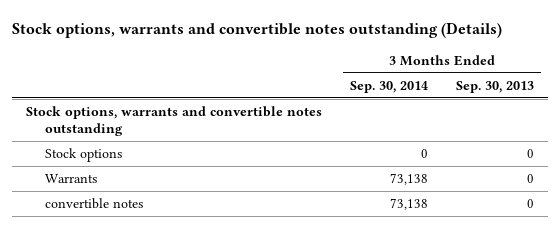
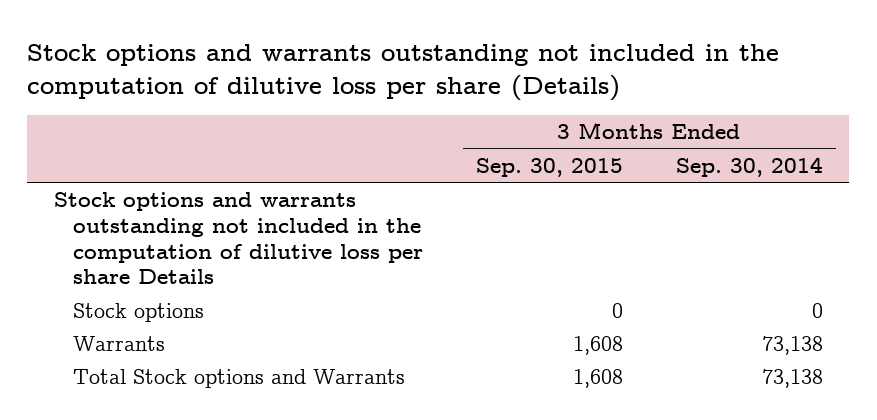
- Stock options, warrants and convertible notes outstanding (Details)
+ Stock options and warrants outstanding not included in the computation of dilutive loss per share (Details)
- | 3 Months Ended Sep. 30, 2014 | 3 Months Ended Sep. 30, 2013
+ | 3 Months Ended Sep. 30, 2015 | 3 Months Ended Sep. 30, 2014
- Stock options, warrants and convertible notes outstanding
+ Stock options and warrants outstanding not included in the computation of dilutive loss per share Details
- convertible notes | 73,138 | 0
+ Total Stock options and Warrants | 1,608 | 73,138

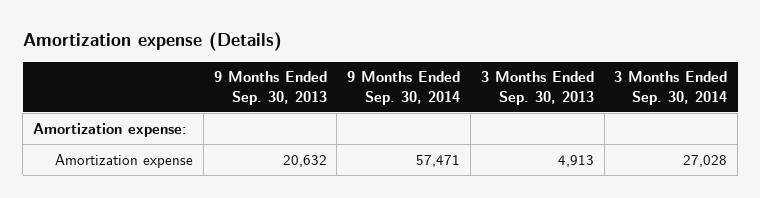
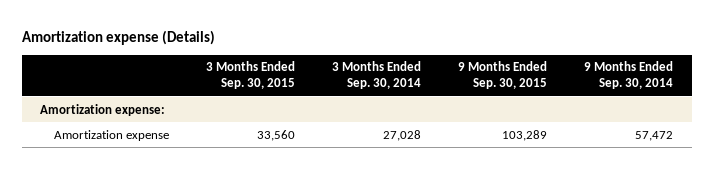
- | 9 Months Ended Sep. 30, 2013 | 9 Months Ended Sep. 30, 2014 | 3 Months Ended Sep. 30, 2013 | 3 Months Ended Sep. 30, 2014
+ | 3 Months Ended Sep. 30, 2015 | 3 Months Ended Sep. 30, 2014 | 9 Months Ended Sep. 30, 2015 | 9 Months Ended Sep. 30, 2014
- Amortization expense | 20,632 | 57,471 | 4,913 | 27,028
+ Amortization expense | 33,560 | 27,028 | 103,289 | 57,472

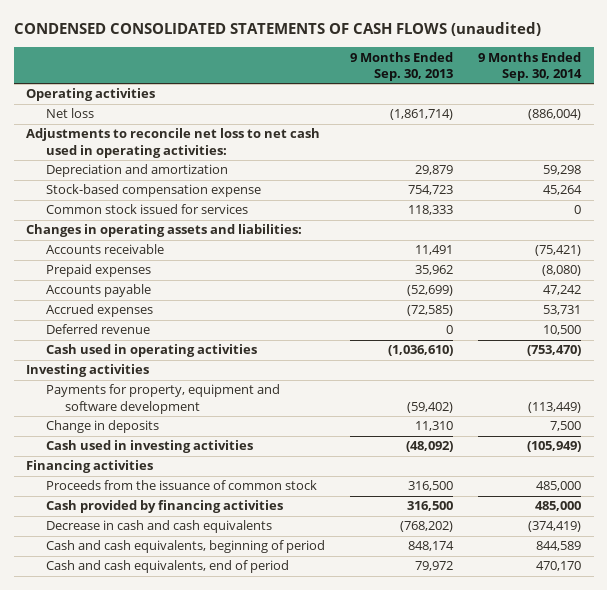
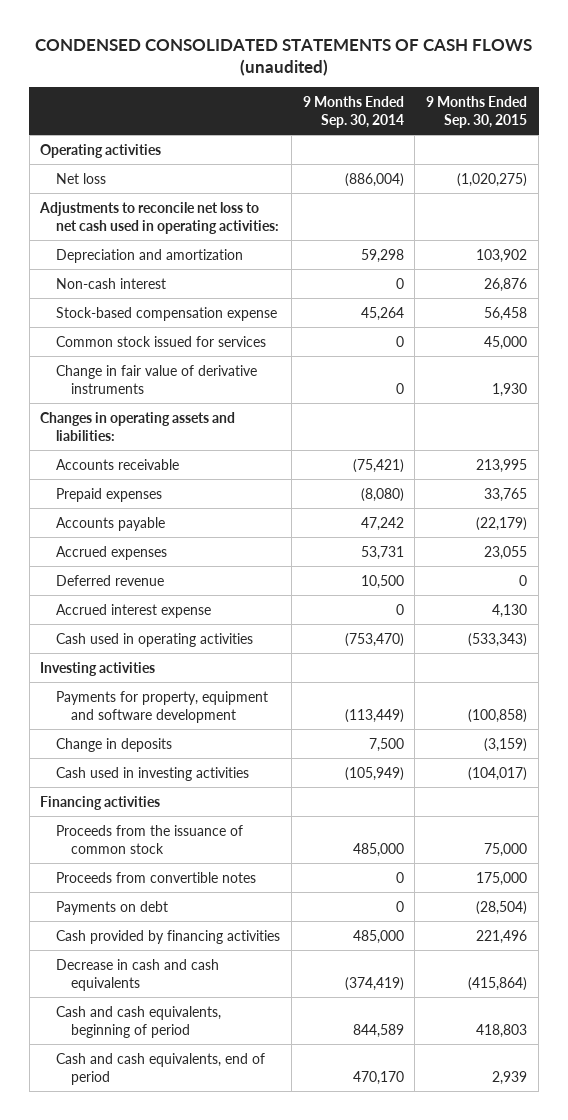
- | 9 Months Ended Sep. 30, 2013 | 9 Months Ended Sep. 30, 2014
+ | 9 Months Ended Sep. 30, 2014 | 9 Months Ended Sep. 30, 2015
+ Non-cash interest | 0 | 26,876
+ Change in fair value of derivative instruments | 0 | 1,930
+ Accrued interest expense | 0 | 4,130
+ Proceeds from convertible notes | 0 | 175,000
+ Payments on debt | 0 | (28,504)

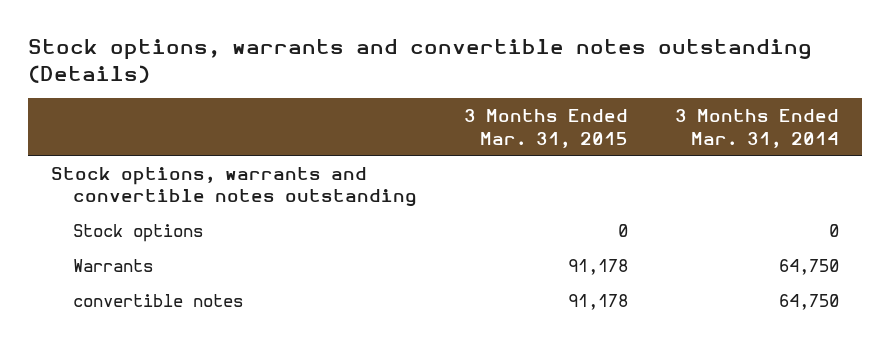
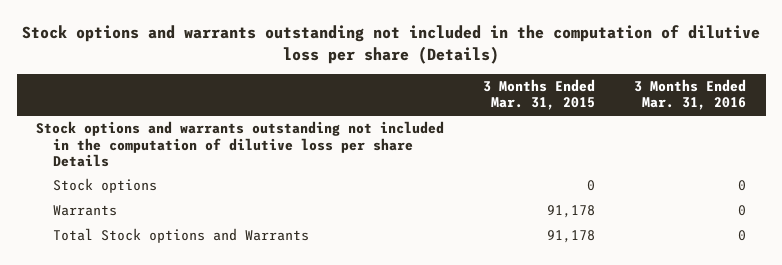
- Stock options, warrants and convertible notes outstanding (Details)
+ Stock options and warrants outstanding not included in the computation of dilutive loss per share (Details)
- | 3 Months Ended Mar. 31, 2015 | 3 Months Ended Mar. 31, 2014
+ | 3 Months Ended Mar. 31, 2015 | 3 Months Ended Mar. 31, 2016
- Stock options, warrants and convertible notes outstanding
+ Stock options and warrants outstanding not included in the computation of dilutive loss per share Details
- convertible notes | 91,178 | 64,750
+ Total Stock options and Warrants | 91,178 | 0

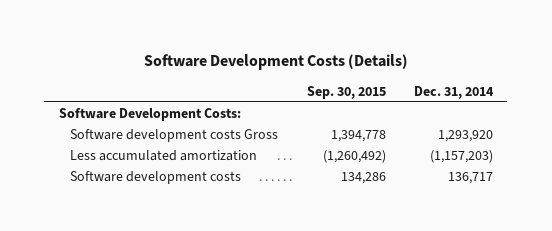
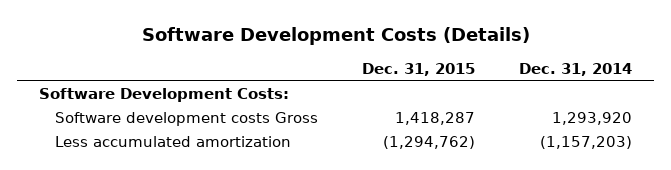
- | Sep. 30, 2015 | Dec. 31, 2014
+ | Dec. 31, 2015 | Dec. 31, 2014
- Software development costs | 134,286 | 136,717

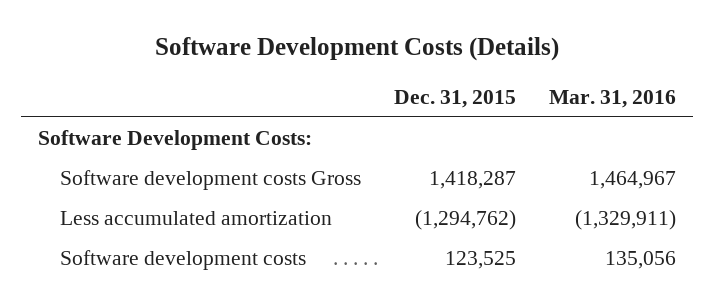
- | Dec. 31, 2015 | Dec. 31, 2014
+ | Dec. 31, 2015 | Mar. 31, 2016
+ Software development costs | 123,525 | 135,056

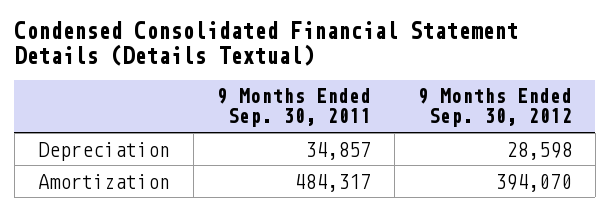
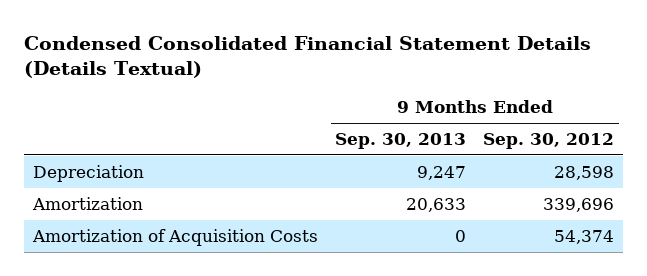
- | 9 Months Ended Sep. 30, 2011 | 9 Months Ended Sep. 30, 2012
+ | 9 Months Ended Sep. 30, 2013 | 9 Months Ended Sep. 30, 2012
- Amortization | 484,317 | 394,070
+ Amortization | 20,633 | 339,696
+ Amortization of Acquisition Costs | 0 | 54,374

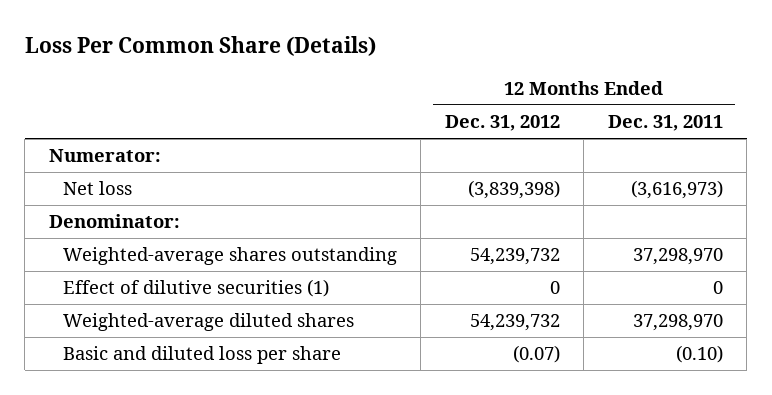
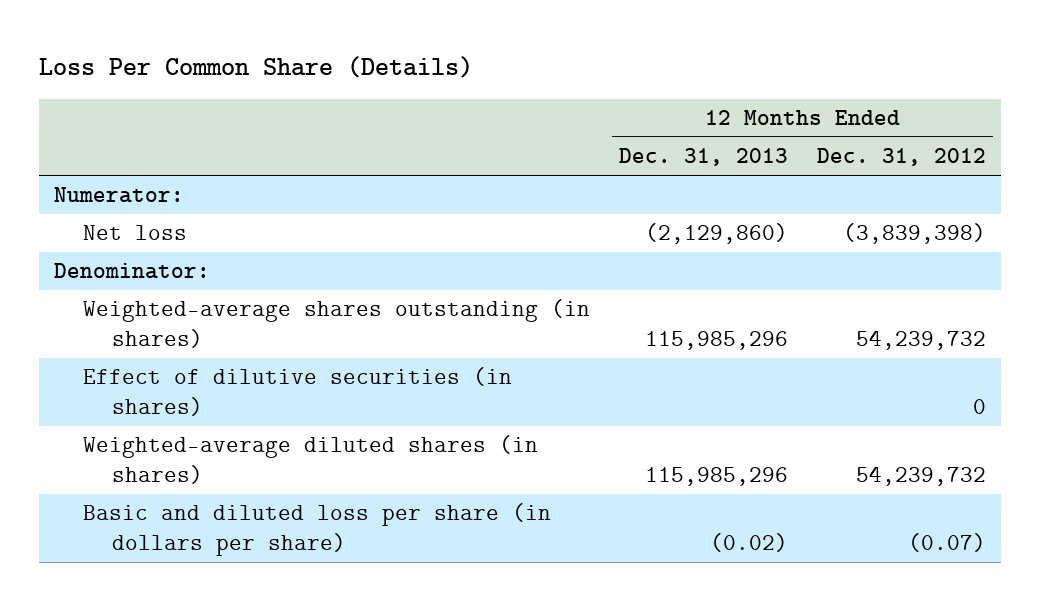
- | 12 Months Ended Dec. 31, 2012 | 12 Months Ended Dec. 31, 2011
+ | 12 Months Ended Dec. 31, 2013 | 12 Months Ended Dec. 31, 2012
- Weighted-average shares outstanding | 54,239,732 | 37,298,970
- Effect of dilutive securities (1) | 0 | 0
- Weighted-average diluted shares | 54,239,732 | 37,298,970
- Basic and diluted loss per share | (0.07) | (0.10)
+ Weighted-average shares outstanding (in shares) | 115,985,296 | 54,239,732
+ Effect of dilutive securities (in shares) | | 0
+ Weighted-average diluted shares (in shares) | 115,985,296 | 54,239,732
+ Basic and diluted loss per share (in dollars per share) | (0.02) | (0.07)

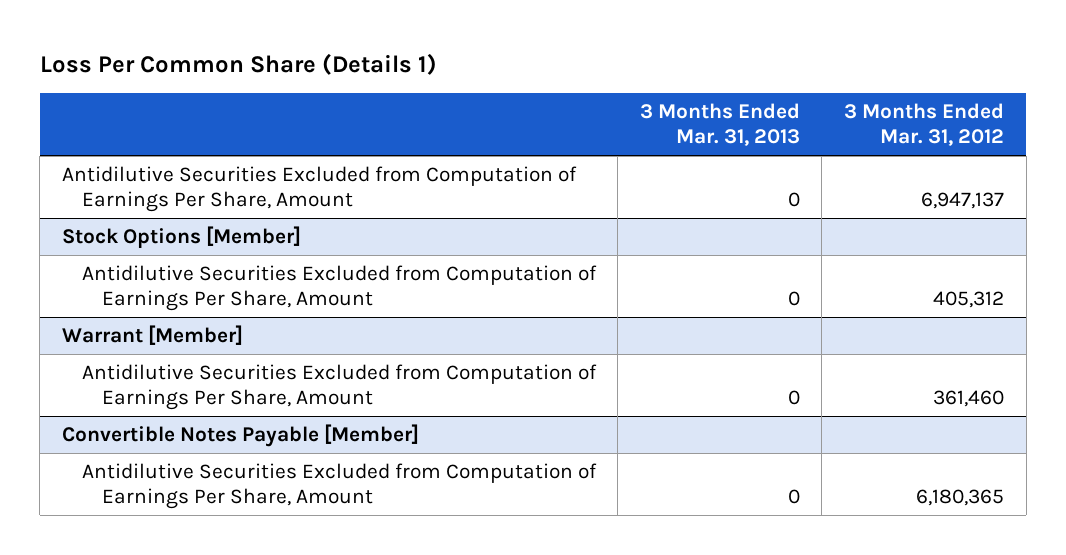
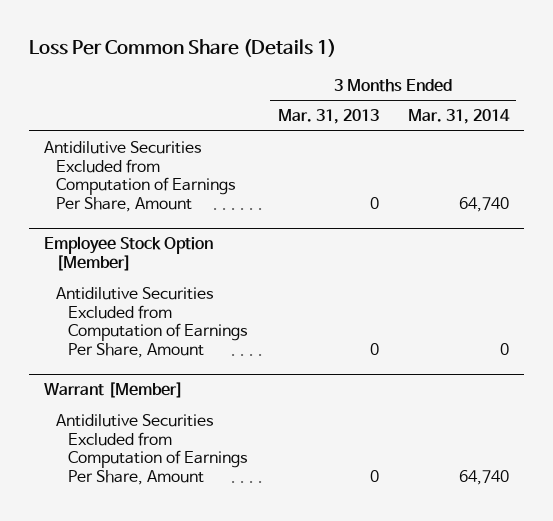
- | 3 Months Ended Mar. 31, 2013 | 3 Months Ended Mar. 31, 2012
+ | 3 Months Ended Mar. 31, 2013 | 3 Months Ended Mar. 31, 2014
- Stock Options [Member]
+ Employee Stock Option [Member]
- Convertible Notes Payable [Member]
- Antidilutive Securities Excluded from Computation of Earnings Per Share, Amount | 0 | 6,180,365

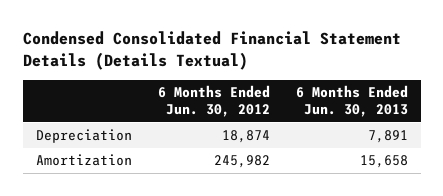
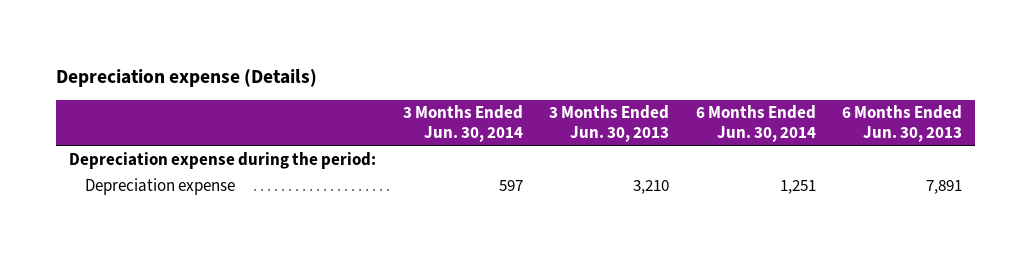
- Condensed Consolidated Financial Statement Details (Details Textual)
+ Depreciation expense (Details)
- | 6 Months Ended Jun. 30, 2012 | 6 Months Ended Jun. 30, 2013
+ | 3 Months Ended Jun. 30, 2014 | 3 Months Ended Jun. 30, 2013 | 6 Months Ended Jun. 30, 2014 | 6 Months Ended Jun. 30, 2013
- Depreciation | 18,874 | 7,891
- Amortization | 245,982 | 15,658
+ Depreciation expense during the period:
+ Depreciation expense | 597 | 3,210 | 1,251 | 7,891

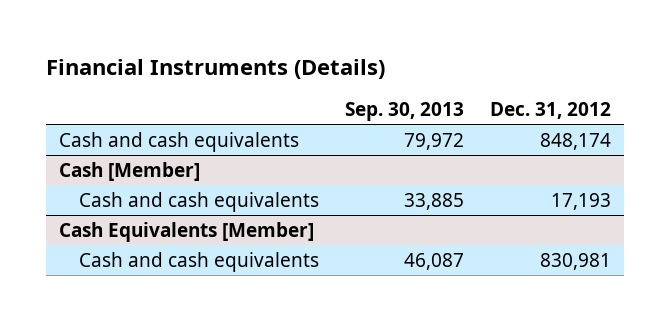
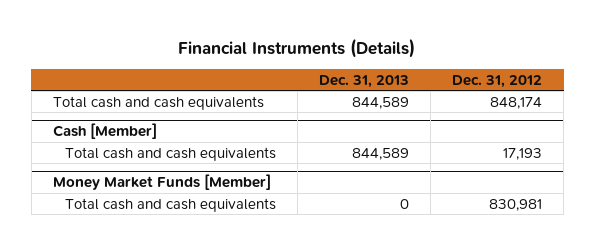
- | Sep. 30, 2013 | Dec. 31, 2012
+ | Dec. 31, 2013 | Dec. 31, 2012
- Cash and cash equivalents | 79,972 | 848,174
+ Total cash and cash equivalents | 844,589 | 848,174
@ Cash [Member]
- Cash and cash equivalents | 33,885 | 17,193
- Cash Equivalents [Member]
- Cash and cash equivalents | 46,087 | 830,981
@ Cash [Member]
+ Total cash and cash equivalents | 844,589 | 17,193
+ Money Market Funds [Member]
+ Total cash and cash equivalents | 0 | 830,981

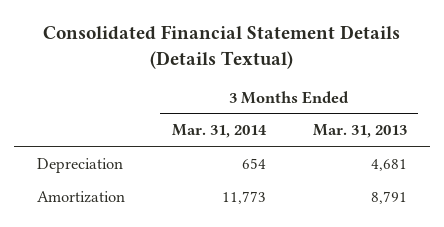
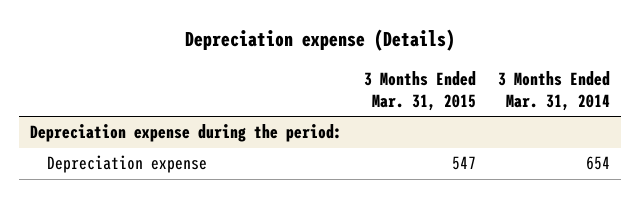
- Consolidated Financial Statement Details (Details Textual)
+ Depreciation expense (Details)
- | 3 Months Ended Mar. 31, 2014 | 3 Months Ended Mar. 31, 2013
+ | 3 Months Ended Mar. 31, 2015 | 3 Months Ended Mar. 31, 2014
- Depreciation | 654 | 4,681
- Amortization | 11,773 | 8,791
+ Depreciation expense during the period:
+ Depreciation expense | 547 | 654

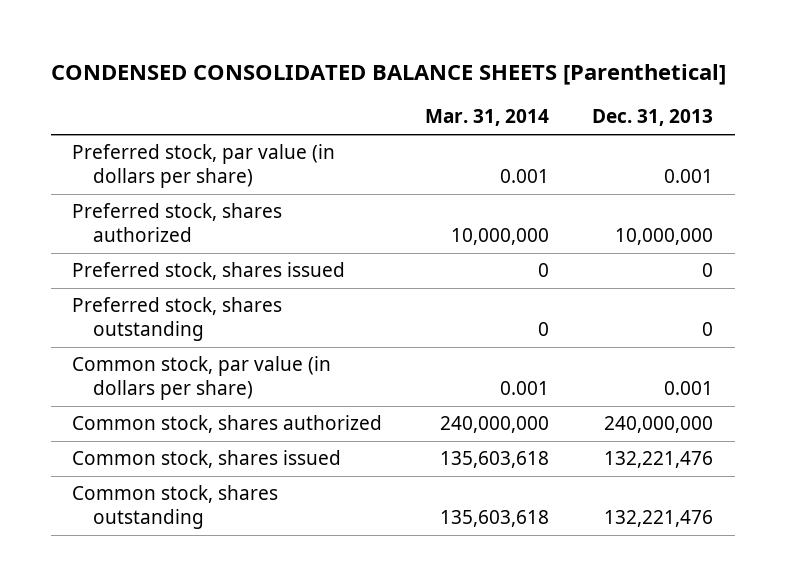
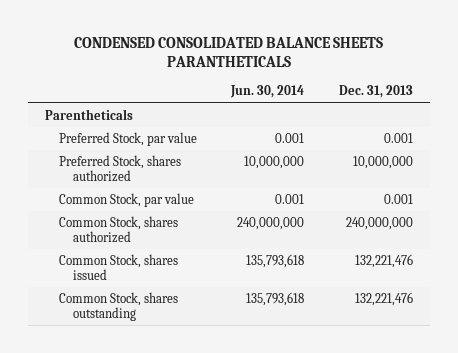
- CONDENSED CONSOLIDATED BALANCE SHEETS [Parenthetical]
+ CONDENSED CONSOLIDATED BALANCE SHEETS PARANTHETICALS
- | Mar. 31, 2014 | Dec. 31, 2013
+ | Jun. 30, 2014 | Dec. 31, 2013
- Preferred stock, par value (in dollars per share) | 0.001 | 0.001
- Preferred stock, shares authorized | 10,000,000 | 10,000,000
- Preferred stock, shares issued | 0 | 0
- Preferred stock, shares outstanding | 0 | 0
- Common stock, par value (in dollars per share) | 0.001 | 0.001
- Common stock, shares authorized | 240,000,000 | 240,000,000
- Common stock, shares issued | 135,603,618 | 132,221,476
- Common stock, shares outstanding | 135,603,618 | 132,221,476
+ Parentheticals
+ Preferred Stock, par value | 0.001 | 0.001
+ Preferred Stock, shares authorized | 10,000,000 | 10,000,000
+ Common Stock, par value | 0.001 | 0.001
+ Common Stock, shares authorized | 240,000,000 | 240,000,000
+ Common Stock, shares issued | 135,793,618 | 132,221,476
+ Common Stock, shares outstanding | 135,793,618 | 132,221,476

